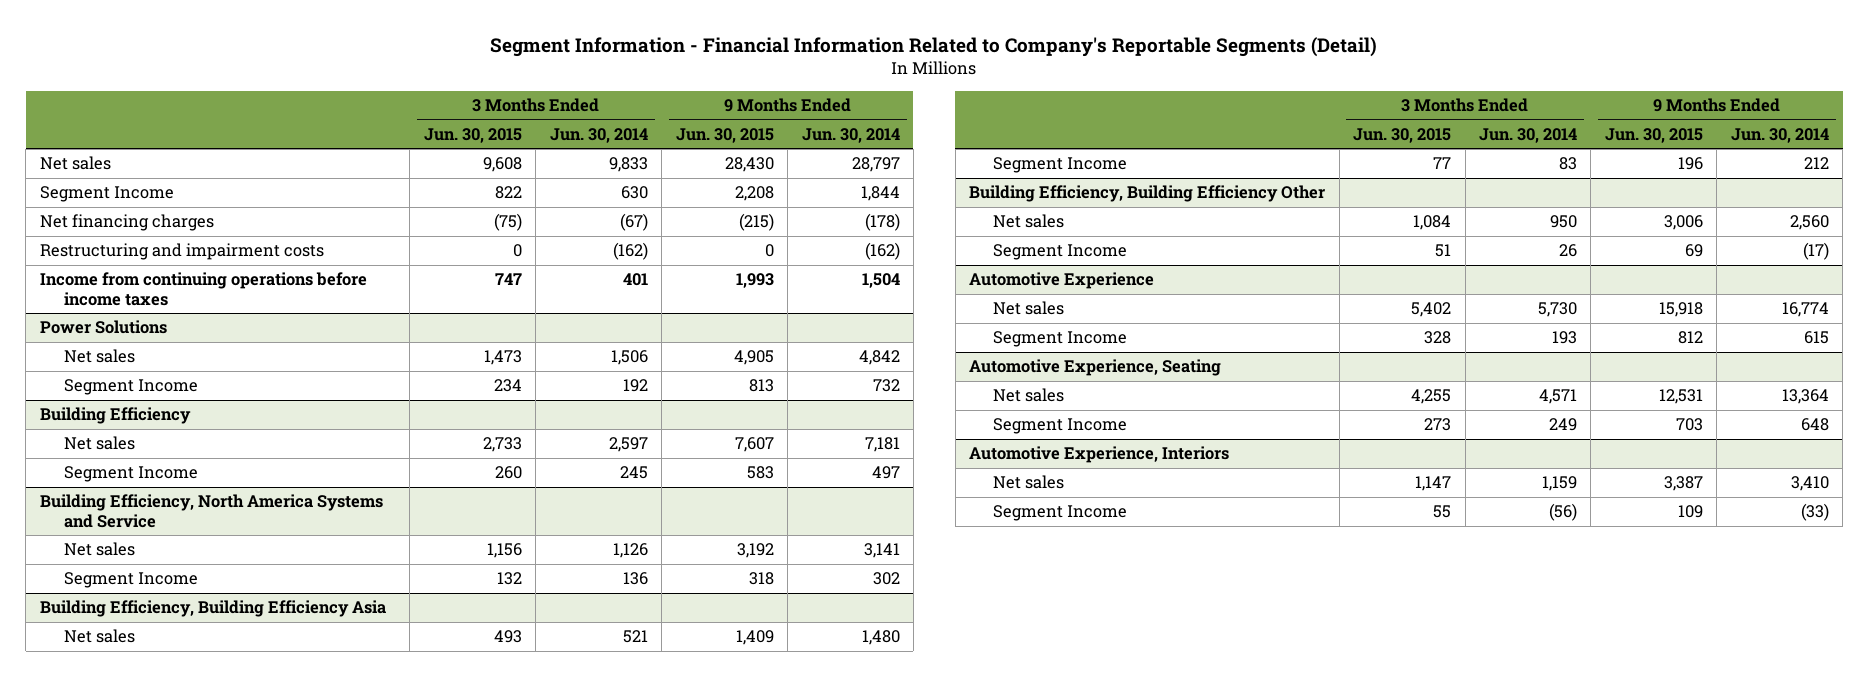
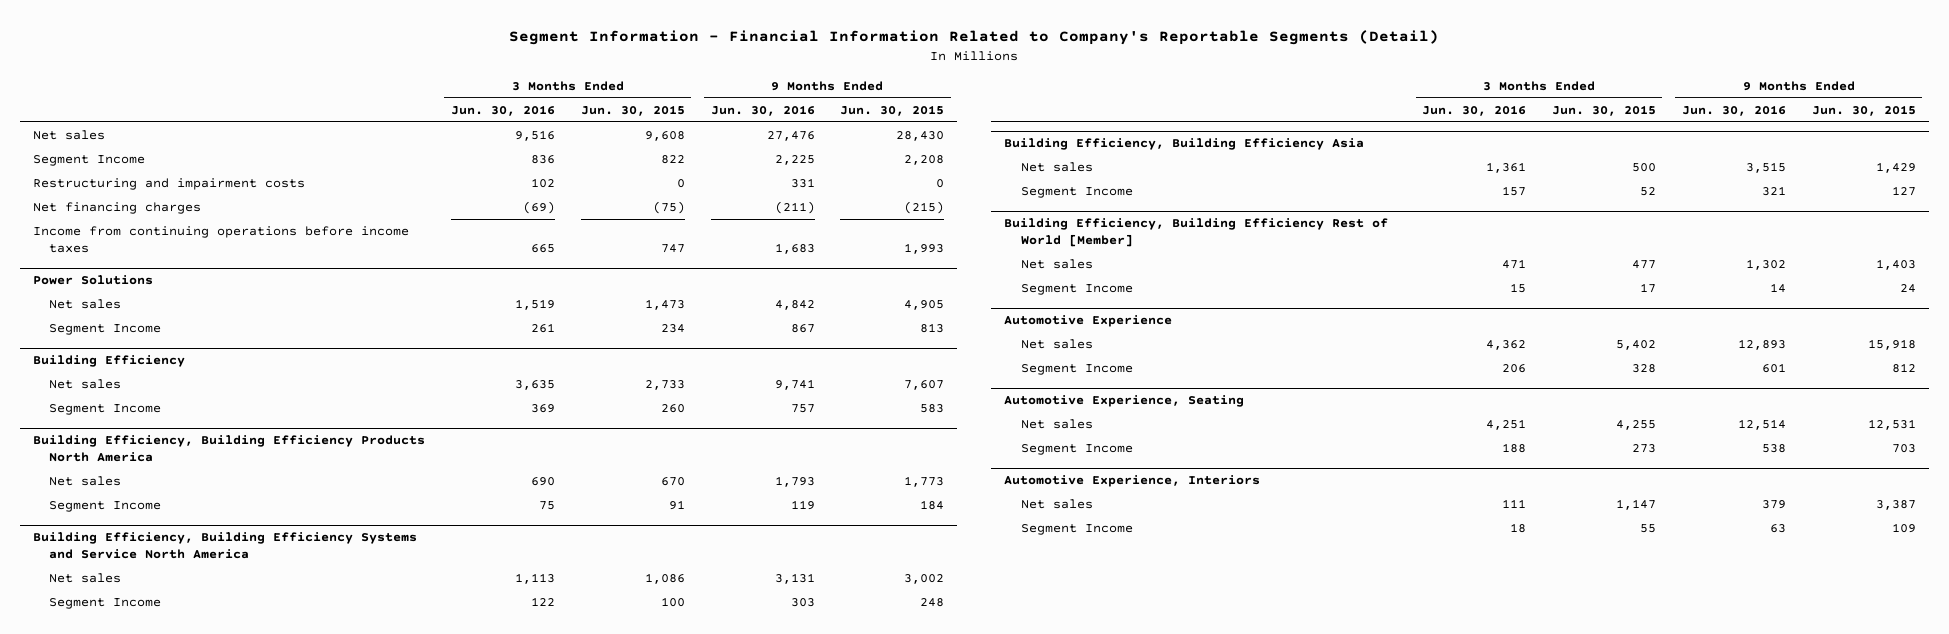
- | 3 Months Ended Jun. 30, 2015 | 3 Months Ended Jun. 30, 2014 | 9 Months Ended Jun. 30, 2015 | 9 Months Ended Jun. 30, 2014
+ | 3 Months Ended Jun. 30, 2016 | 3 Months Ended Jun. 30, 2015 | 9 Months Ended Jun. 30, 2016 | 9 Months Ended Jun. 30, 2015
moved down: Net financing charges | (69) | (75) | (211) | (215)
- Building Efficiency, North America Systems and Service
- Net sales | 1,156 | 1,126 | 3,192 | 3,141
- Segment Income | 132 | 136 | 318 | 302
+ Building Efficiency, Building Efficiency Products North America
+ Net sales | 690 | 670 | 1,793 | 1,773
+ Segment Income | 75 | 91 | 119 | 184
+ Building Efficiency, Building Efficiency Systems and Service North America
+ Net sales | 1,113 | 1,086 | 3,131 | 3,002
+ Segment Income | 122 | 100 | 303 | 248
@ Building Efficiency, Building Efficiency Asia
- Net sales | 493 | 521 | 1,409 | 1,480
- Segment Income | 77 | 83 | 196 | 212
- Building Efficiency, Building Efficiency Other
- Net sales | 1,084 | 950 | 3,006 | 2,560
- Segment Income | 51 | 26 | 69 | (17)
@ Building Efficiency, Building Efficiency Asia
+ Net sales | 1,361 | 500 | 3,515 | 1,429
+ Segment Income | 157 | 52 | 321 | 127
+ Building Efficiency, Building Efficiency Rest of World [Member]
+ Net sales | 471 | 477 | 1,302 | 1,403
+ Segment Income | 15 | 17 | 14 | 24

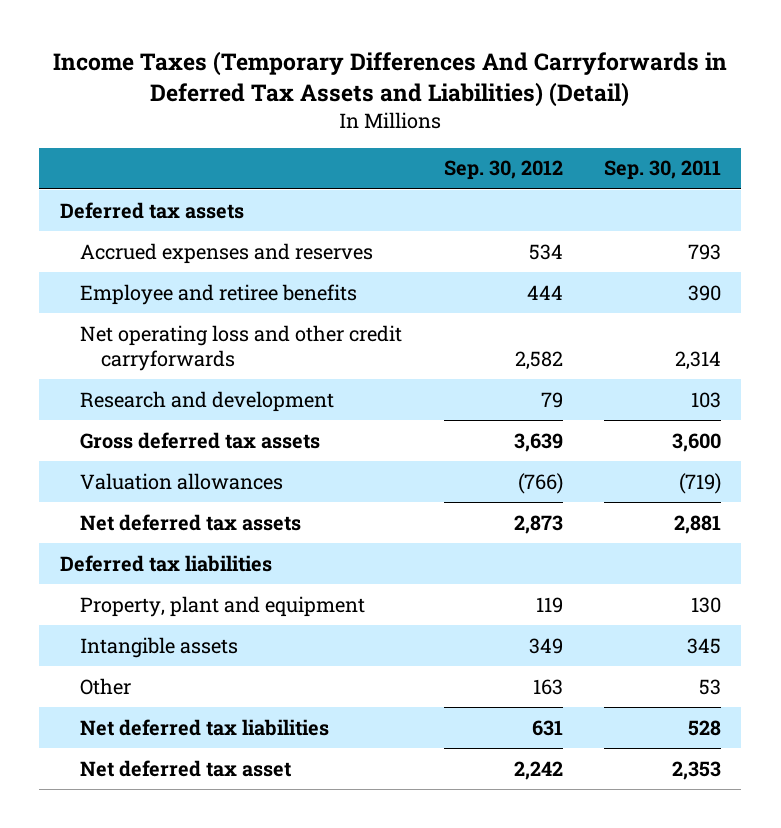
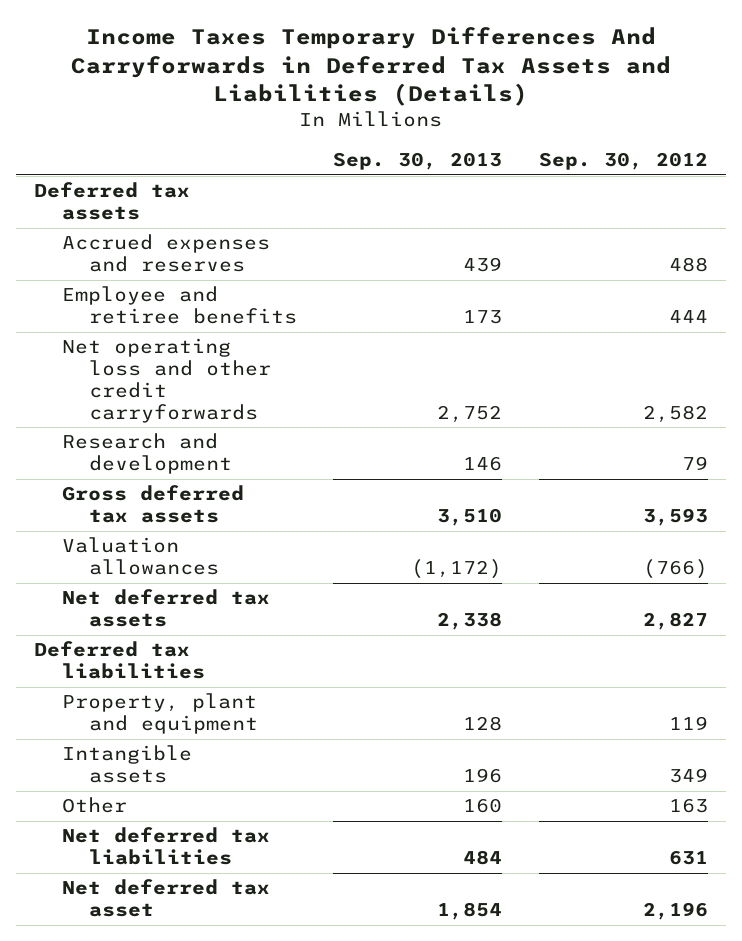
- Income Taxes (Temporary Differences And Carryforwards in Deferred Tax Assets and Liabilities) (Detail)
+ Income Taxes Temporary Differences And Carryforwards in Deferred Tax Assets and Liabilities (Details)
- | Sep. 30, 2012 | Sep. 30, 2011
+ | Sep. 30, 2013 | Sep. 30, 2012
- Accrued expenses and reserves | 534 | 793
+ Accrued expenses and reserves | 439 | 488
- Gross deferred tax assets | 3,639 | 3,600
+ Gross deferred tax assets | 3,510 | 3,593
- Net deferred tax assets | 2,873 | 2,881
+ Net deferred tax assets | 2,338 | 2,827
- Net deferred tax asset | 2,242 | 2,353
+ Net deferred tax asset | 1,854 | 2,196

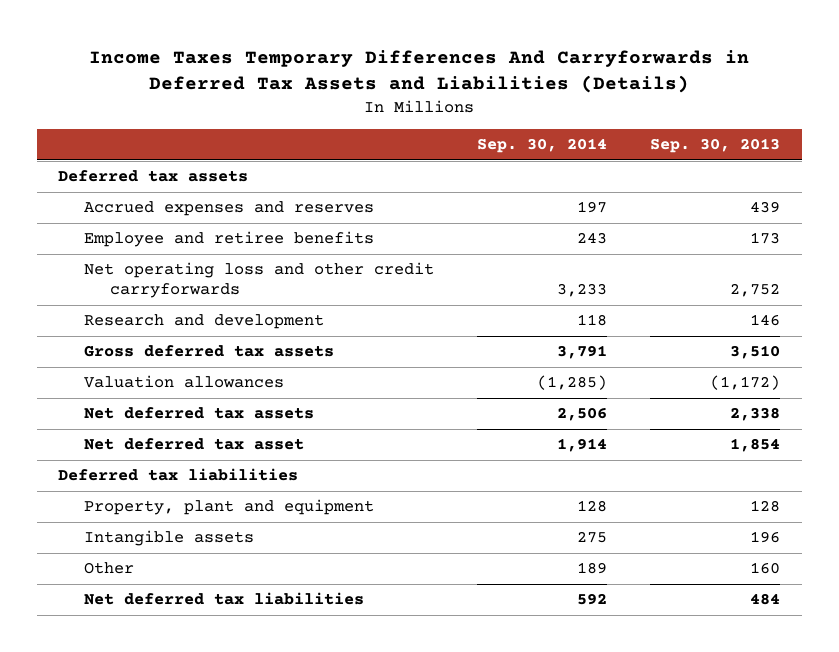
- | Sep. 30, 2013 | Sep. 30, 2012
+ | Sep. 30, 2014 | Sep. 30, 2013
moved up: Net deferred tax asset | 1,914 | 1,854

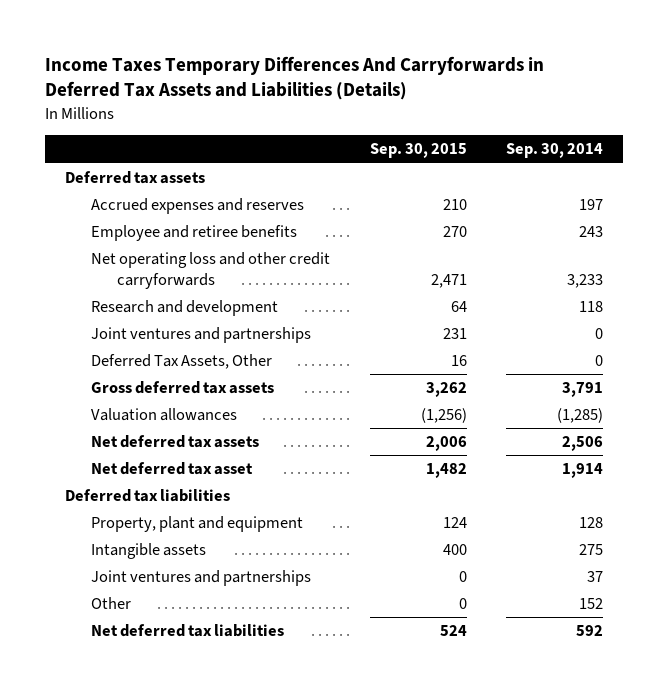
- | Sep. 30, 2014 | Sep. 30, 2013
+ | Sep. 30, 2015 | Sep. 30, 2014
+ Joint ventures and partnerships | 231 | 0
+ Deferred Tax Assets, Other | 16 | 0
- Other | 189 | 160
+ Joint ventures and partnerships | 0 | 37
+ Other | 0 | 152

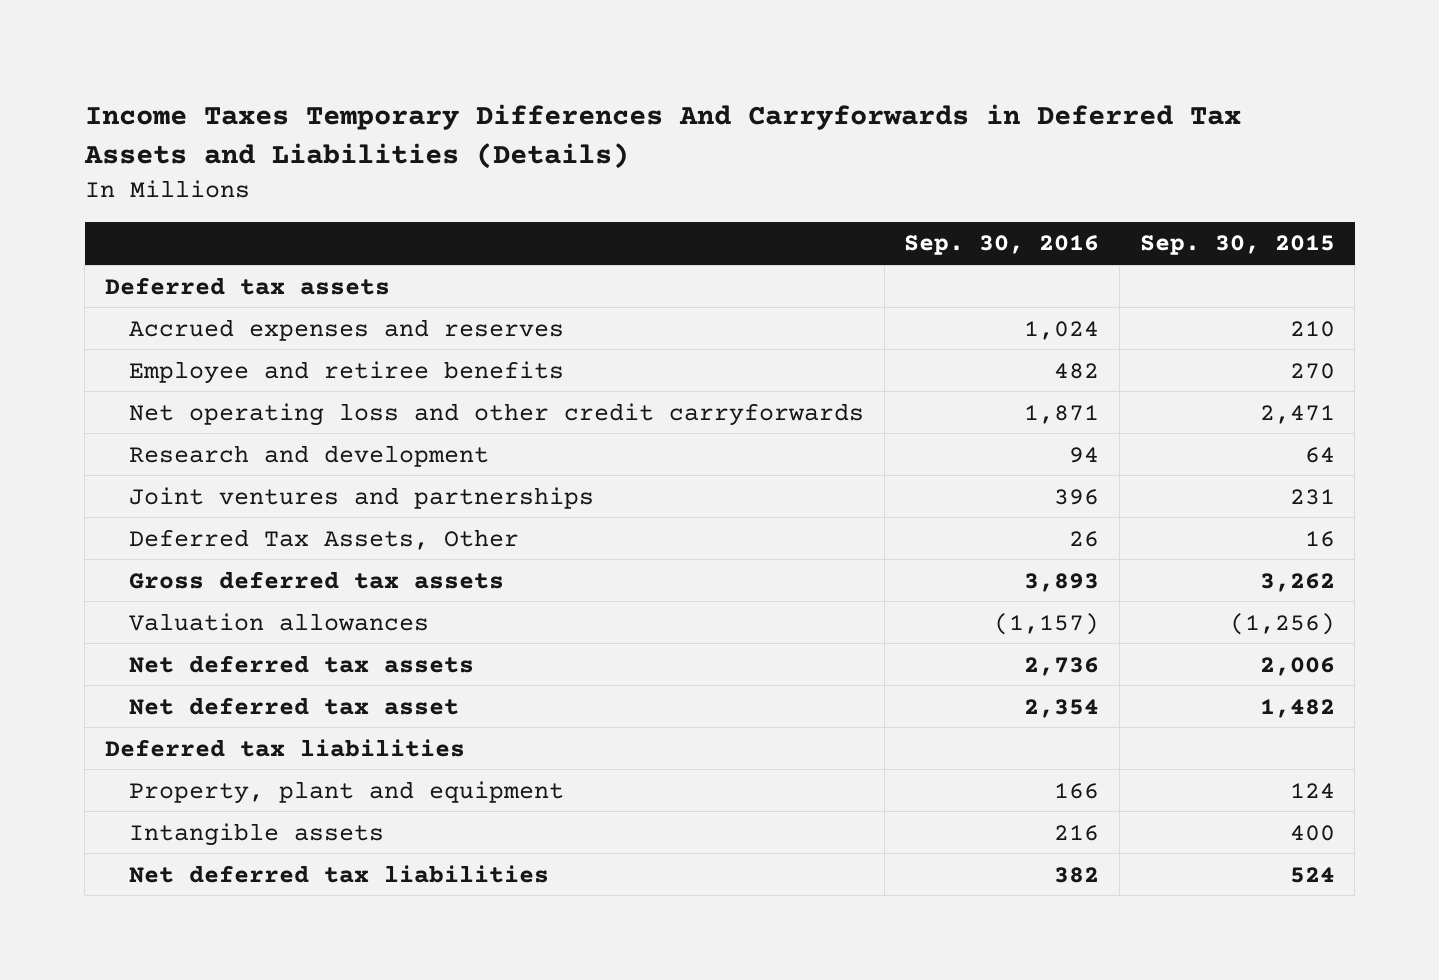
- | Sep. 30, 2015 | Sep. 30, 2014
+ | Sep. 30, 2016 | Sep. 30, 2015
- Joint ventures and partnerships | 0 | 37
- Other | 0 | 152

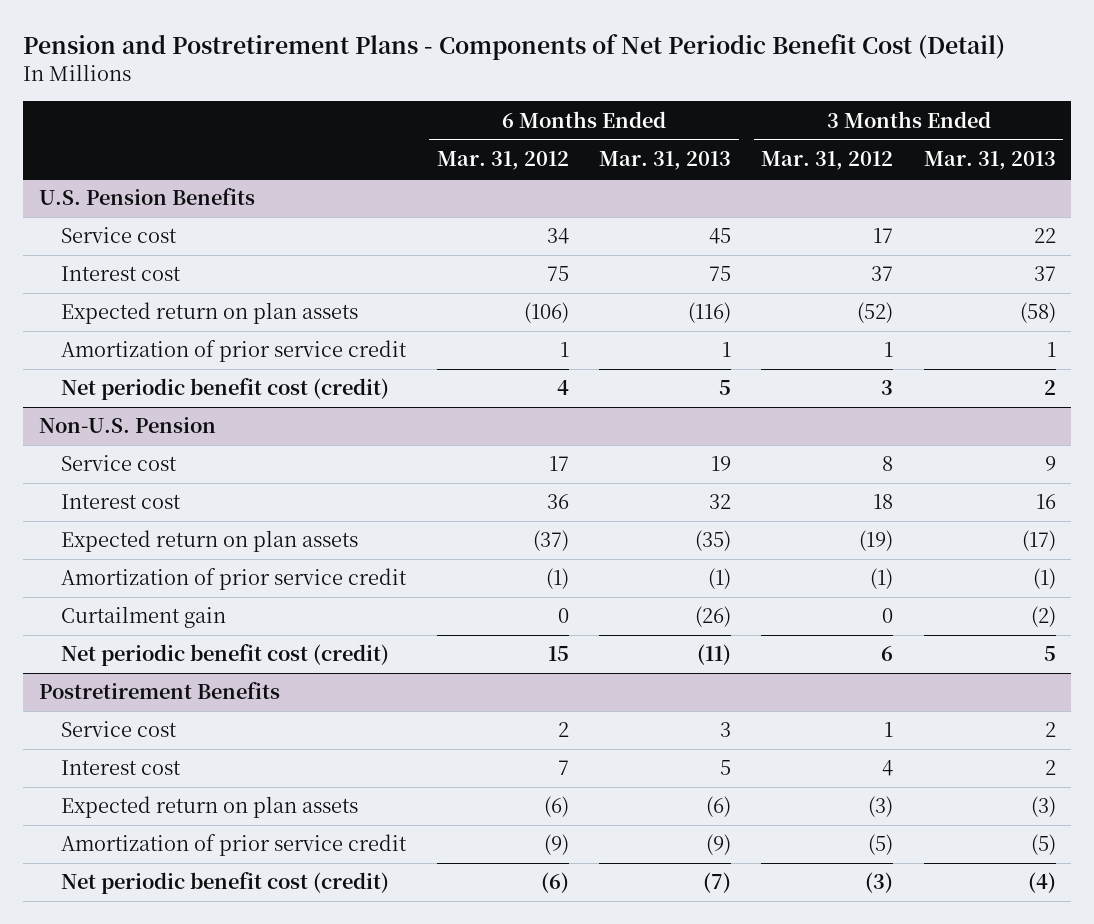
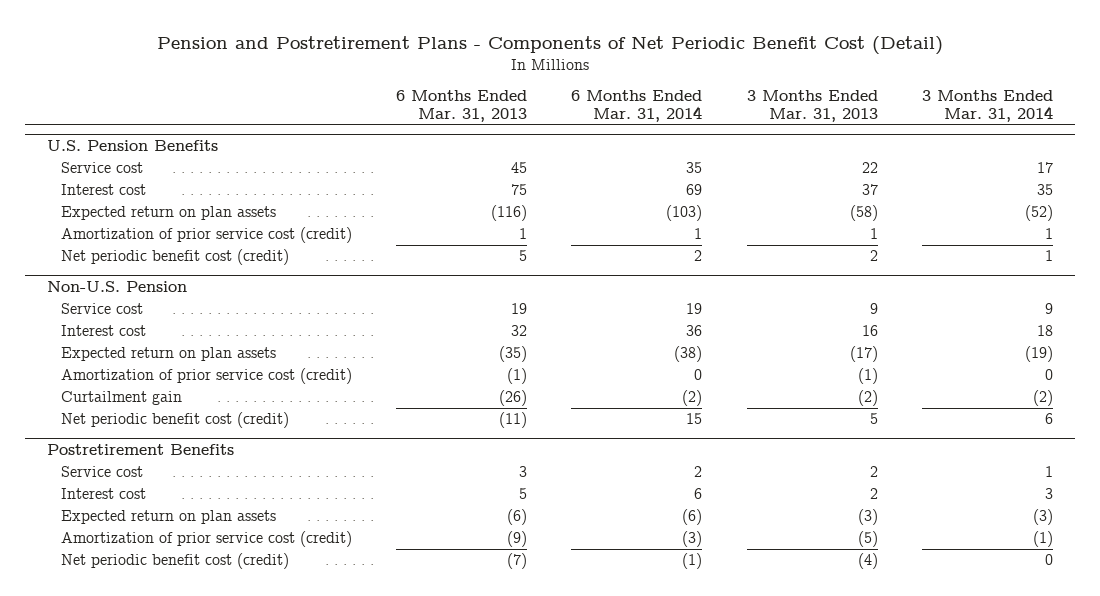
- | 6 Months Ended Mar. 31, 2012 | 6 Months Ended Mar. 31, 2013 | 3 Months Ended Mar. 31, 2012 | 3 Months Ended Mar. 31, 2013
+ | 6 Months Ended Mar. 31, 2013 | 6 Months Ended Mar. 31, 2014 | 3 Months Ended Mar. 31, 2013 | 3 Months Ended Mar. 31, 2014
@ U.S. Pension Benefits
- Amortization of prior service credit | 1 | 1 | 1 | 1
+ Amortization of prior service cost (credit) | 1 | 1 | 1 | 1
@ Non-U.S. Pension
- Amortization of prior service credit | (1) | (1) | (1) | (1)
+ Amortization of prior service cost (credit) | (1) | 0 | (1) | 0
@ Postretirement Benefits
- Amortization of prior service credit | (9) | (9) | (5) | (5)
+ Amortization of prior service cost (credit) | (9) | (3) | (5) | (1)

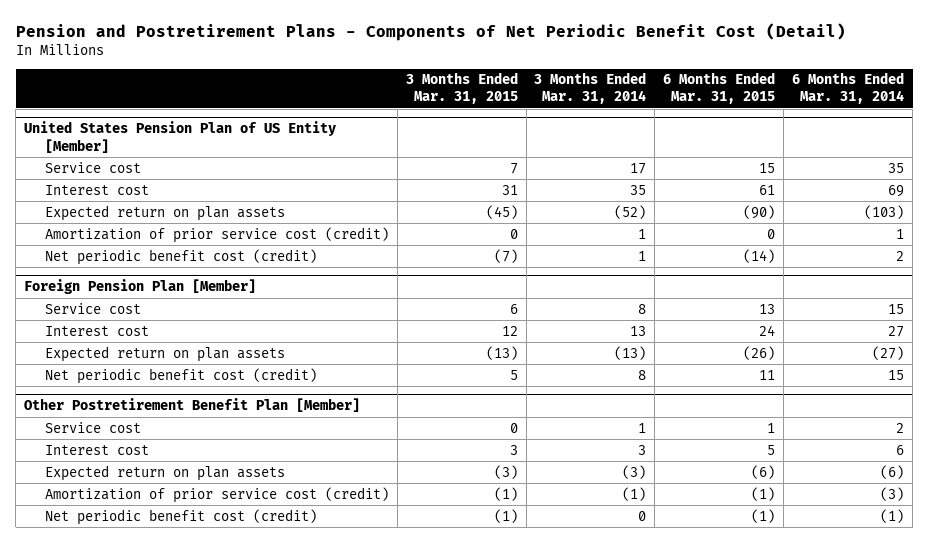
- | 6 Months Ended Mar. 31, 2013 | 6 Months Ended Mar. 31, 2014 | 3 Months Ended Mar. 31, 2013 | 3 Months Ended Mar. 31, 2014
+ | 3 Months Ended Mar. 31, 2015 | 3 Months Ended Mar. 31, 2014 | 6 Months Ended Mar. 31, 2015 | 6 Months Ended Mar. 31, 2014
- U.S. Pension Benefits
+ United States Pension Plan of US Entity [Member]
- Non-U.S. Pension
- Service cost | 19 | 19 | 9 | 9
- Interest cost | 32 | 36 | 16 | 18
- Expected return on plan assets | (35) | (38) | (17) | (19)
- Amortization of prior service cost (credit) | (1) | 0 | (1) | 0
- Curtailment gain | (26) | (2) | (2) | (2)
- Net periodic benefit cost (credit) | (11) | 15 | 5 | 6
- Postretirement Benefits
+ Foreign Pension Plan [Member]
+ Service cost | 6 | 8 | 13 | 15
+ Interest cost | 12 | 13 | 24 | 27
+ Expected return on plan assets | (13) | (13) | (26) | (27)
+ Net periodic benefit cost (credit) | 5 | 8 | 11 | 15
+ Other Postretirement Benefit Plan [Member]

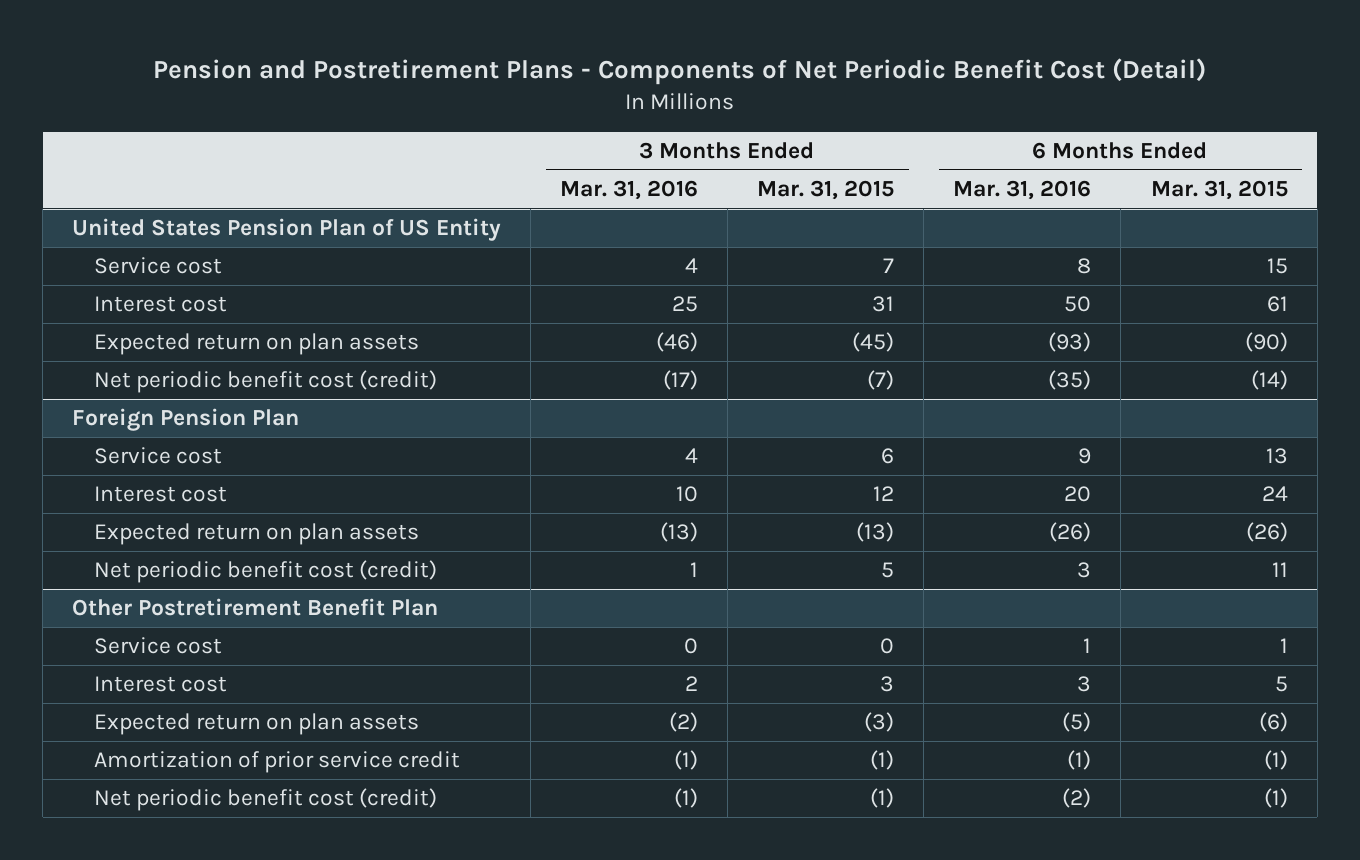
- | 3 Months Ended Mar. 31, 2015 | 3 Months Ended Mar. 31, 2014 | 6 Months Ended Mar. 31, 2015 | 6 Months Ended Mar. 31, 2014
+ | 3 Months Ended Mar. 31, 2016 | 3 Months Ended Mar. 31, 2015 | 6 Months Ended Mar. 31, 2016 | 6 Months Ended Mar. 31, 2015
- United States Pension Plan of US Entity [Member]
+ United States Pension Plan of US Entity
- Amortization of prior service cost (credit) | 0 | 1 | 0 | 1
- Foreign Pension Plan [Member]
+ Foreign Pension Plan
- Other Postretirement Benefit Plan [Member]
+ Other Postretirement Benefit Plan
- Amortization of prior service cost (credit) | (1) | (1) | (1) | (3)
+ Amortization of prior service credit | (1) | (1) | (1) | (1)

